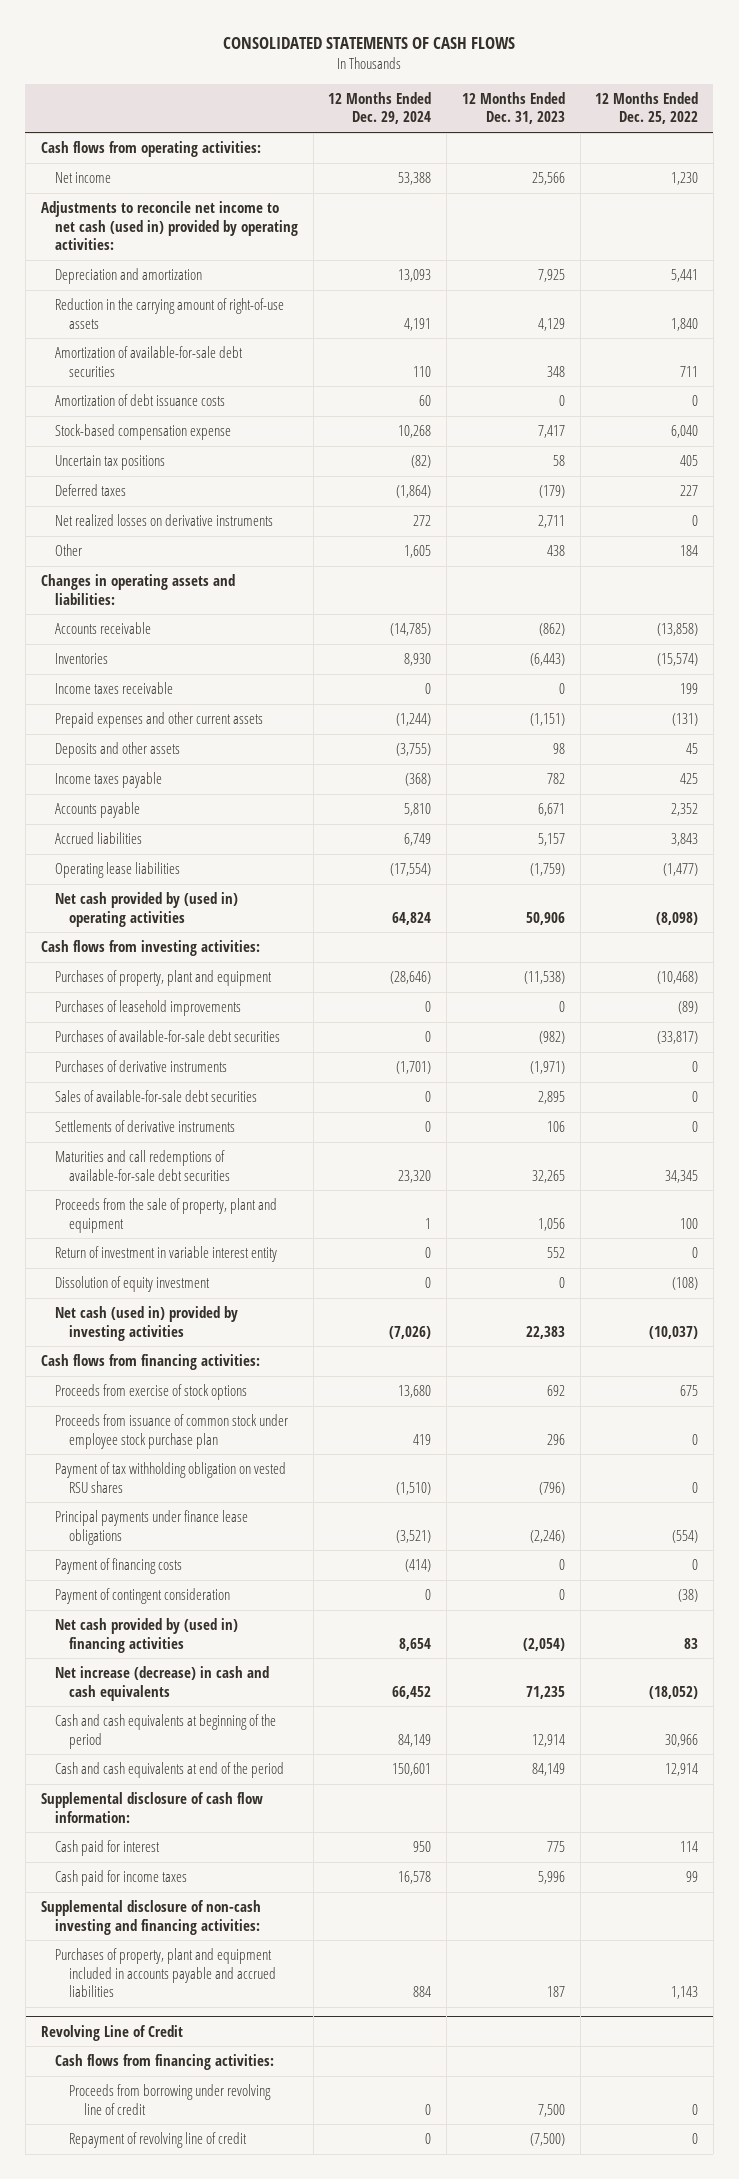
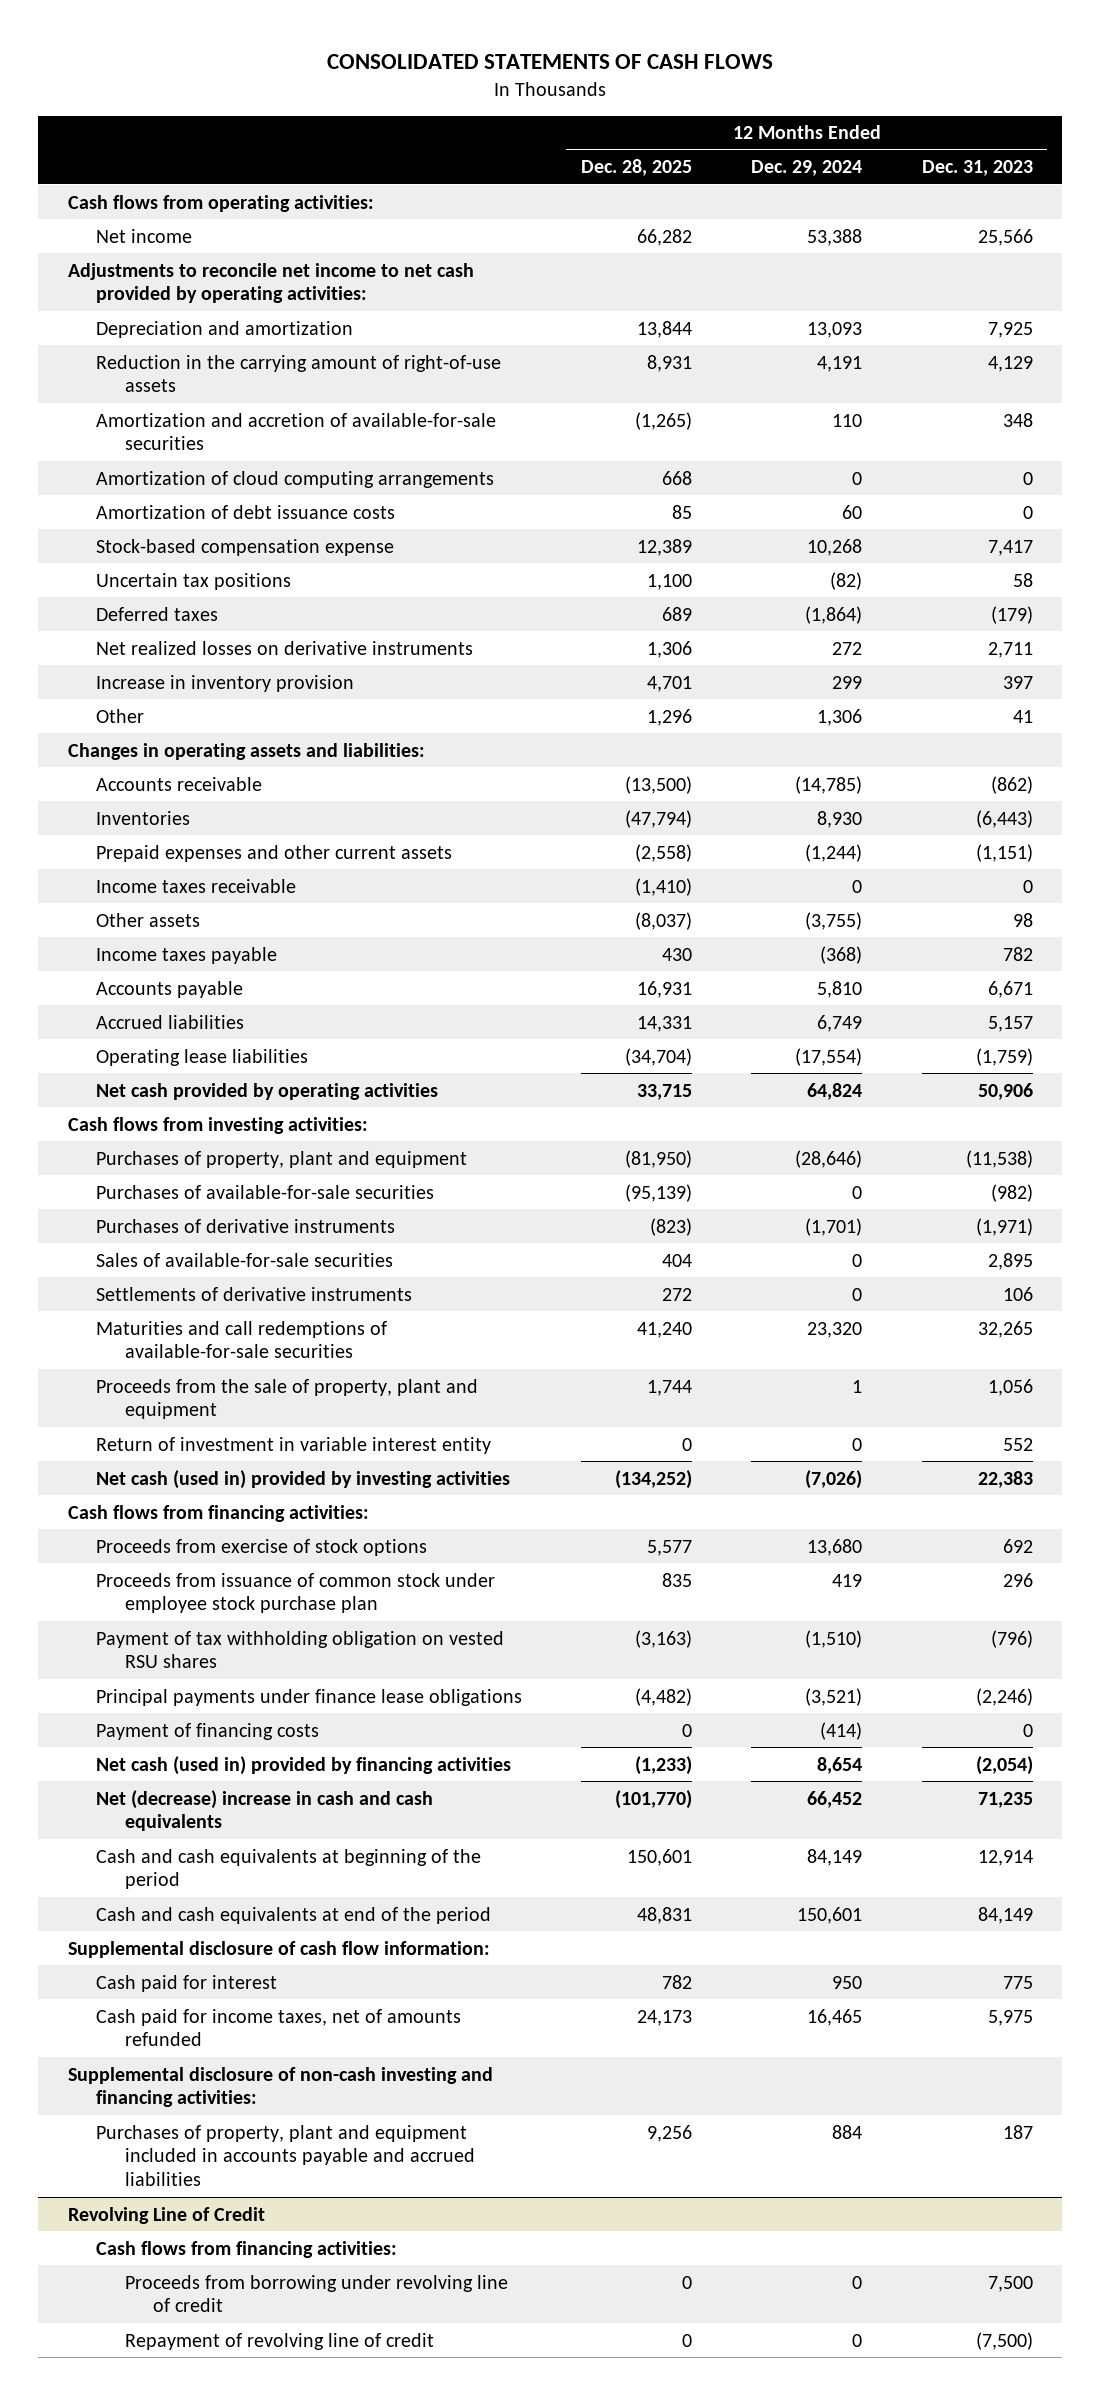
- | 12 Months Ended Dec. 29, 2024 | 12 Months Ended Dec. 31, 2023 | 12 Months Ended Dec. 25, 2022
+ | 12 Months Ended Dec. 28, 2025 | 12 Months Ended Dec. 29, 2024 | 12 Months Ended Dec. 31, 2023
- Adjustments to reconcile net income to net cash (used in) provided by operating activities:
+ Adjustments to reconcile net income to net cash provided by operating activities:
- Amortization of available-for-sale debt securities | 110 | 348 | 711
+ Amortization and accretion of available-for-sale securities | (1,265) | 110 | 348
+ Amortization of cloud computing arrangements | 668 | 0 | 0
- Other | 1,605 | 438 | 184
+ Increase in inventory provision | 4,701 | 299 | 397
+ Other | 1,296 | 1,306 | 41
- Deposits and other assets | (3,755) | 98 | 45
moved down: Income taxes receivable | (1,410) | 0 | 0
+ Other assets | (8,037) | (3,755) | 98
- Net cash provided by (used in) operating activities | 64,824 | 50,906 | (8,098)
+ Net cash provided by operating activities | 33,715 | 64,824 | 50,906
- Purchases of leasehold improvements | 0 | 0 | (89)
- Purchases of available-for-sale debt securities | 0 | (982) | (33,817)
+ Purchases of available-for-sale securities | (95,139) | 0 | (982)
- Sales of available-for-sale debt securities | 0 | 2,895 | 0
+ Sales of available-for-sale securities | 404 | 0 | 2,895
- Maturities and call redemptions of available-for-sale debt securities | 23,320 | 32,265 | 34,345
+ Maturities and call redemptions of available-for-sale securities | 41,240 | 23,320 | 32,265
- Dissolution of equity investment | 0 | 0 | (108)
- Payment of contingent consideration | 0 | 0 | (38)
- Net cash provided by (used in) financing activities | 8,654 | (2,054) | 83
- Net increase (decrease) in cash and cash equivalents | 66,452 | 71,235 | (18,052)
+ Net cash (used in) provided by financing activities | (1,233) | 8,654 | (2,054)
+ Net (decrease) increase in cash and cash equivalents | (101,770) | 66,452 | 71,235
- Cash paid for income taxes | 16,578 | 5,996 | 99
+ Cash paid for income taxes, net of amounts refunded | 24,173 | 16,465 | 5,975

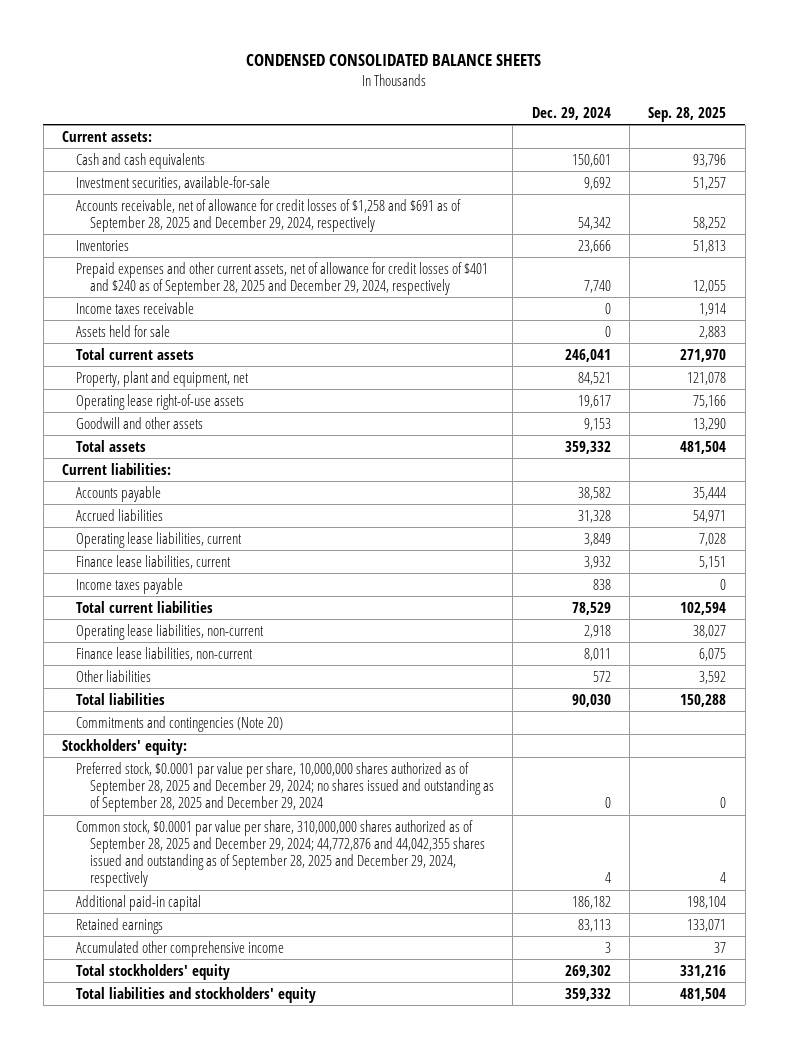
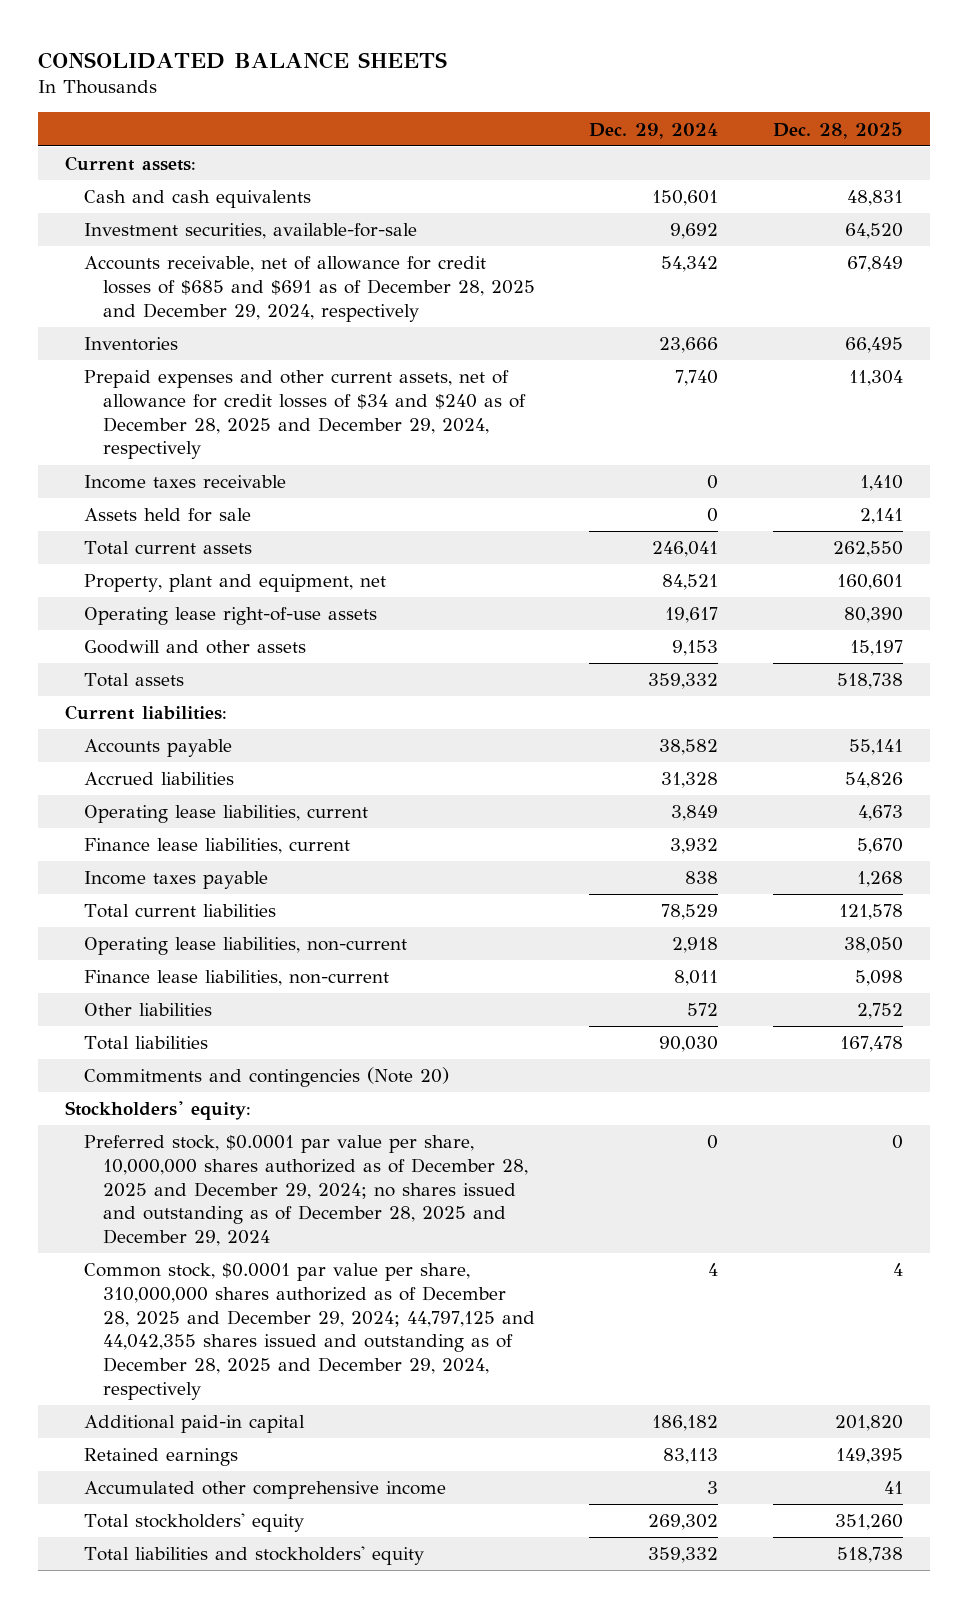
- CONDENSED CONSOLIDATED BALANCE SHEETS
+ CONSOLIDATED BALANCE SHEETS
- | Dec. 29, 2024 | Sep. 28, 2025
+ | Dec. 29, 2024 | Dec. 28, 2025
- Accounts receivable, net of allowance for credit losses of $1,258 and $691 as of September 28, 2025 and December 29, 2024, respectively | 54,342 | 58,252
+ Accounts receivable, net of allowance for credit losses of $685 and $691 as of December 28, 2025 and December 29, 2024, respectively | 54,342 | 67,849
- Prepaid expenses and other current assets, net of allowance for credit losses of $401 and $240 as of September 28, 2025 and December 29, 2024, respectively | 7,740 | 12,055
+ Prepaid expenses and other current assets, net of allowance for credit losses of $34 and $240 as of December 28, 2025 and December 29, 2024, respectively | 7,740 | 11,304
- Preferred stock, $0.0001 par value per share, 10,000,000 shares authorized as of September 28, 2025 and December 29, 2024; no shares issued and outstanding as of September 28, 2025 and December 29, 2024 | 0 | 0
- Common stock, $0.0001 par value per share, 310,000,000 shares authorized as of September 28, 2025 and December 29, 2024; 44,772,876 and 44,042,355 shares issued and outstanding as of September 28, 2025 and December 29, 2024, respectively | 4 | 4
+ Preferred stock, $0.0001 par value per share, 10,000,000 shares authorized as of December 28, 2025 and December 29, 2024; no shares issued and outstanding as of December 28, 2025 and December 29, 2024 | 0 | 0
+ Common stock, $0.0001 par value per share, 310,000,000 shares authorized as of December 28, 2025 and December 29, 2024; 44,797,125 and 44,042,355 shares issued and outstanding as of December 28, 2025 and December 29, 2024, respectively | 4 | 4

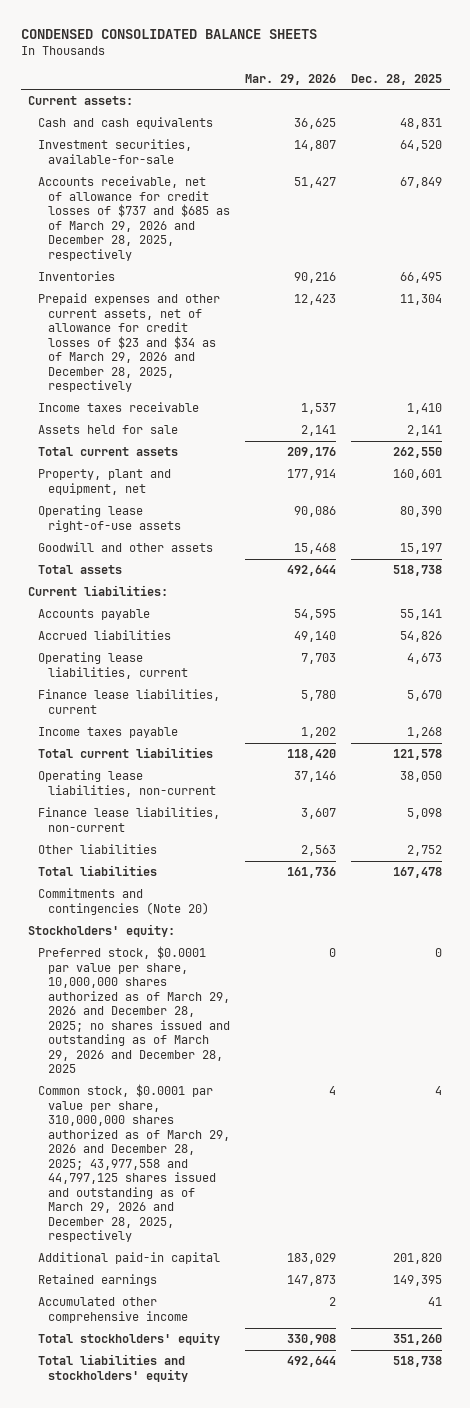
- CONSOLIDATED BALANCE SHEETS
+ CONDENSED CONSOLIDATED BALANCE SHEETS
- | Dec. 29, 2024 | Dec. 28, 2025
+ | Mar. 29, 2026 | Dec. 28, 2025
- Accounts receivable, net of allowance for credit losses of $685 and $691 as of December 28, 2025 and December 29, 2024, respectively | 54,342 | 67,849
+ Accounts receivable, net of allowance for credit losses of $737 and $685 as of March 29, 2026 and December 28, 2025, respectively | 51,427 | 67,849
- Prepaid expenses and other current assets, net of allowance for credit losses of $34 and $240 as of December 28, 2025 and December 29, 2024, respectively | 7,740 | 11,304
+ Prepaid expenses and other current assets, net of allowance for credit losses of $23 and $34 as of March 29, 2026 and December 28, 2025, respectively | 12,423 | 11,304
- Preferred stock, $0.0001 par value per share, 10,000,000 shares authorized as of December 28, 2025 and December 29, 2024; no shares issued and outstanding as of December 28, 2025 and December 29, 2024 | 0 | 0
- Common stock, $0.0001 par value per share, 310,000,000 shares authorized as of December 28, 2025 and December 29, 2024; 44,797,125 and 44,042,355 shares issued and outstanding as of December 28, 2025 and December 29, 2024, respectively | 4 | 4
+ Preferred stock, $0.0001 par value per share, 10,000,000 shares authorized as of March 29, 2026 and December 28, 2025; no shares issued and outstanding as of March 29, 2026 and December 28, 2025 | 0 | 0
+ Common stock, $0.0001 par value per share, 310,000,000 shares authorized as of March 29, 2026 and December 28, 2025; 43,977,558 and 44,797,125 shares issued and outstanding as of March 29, 2026 and December 28, 2025, respectively | 4 | 4

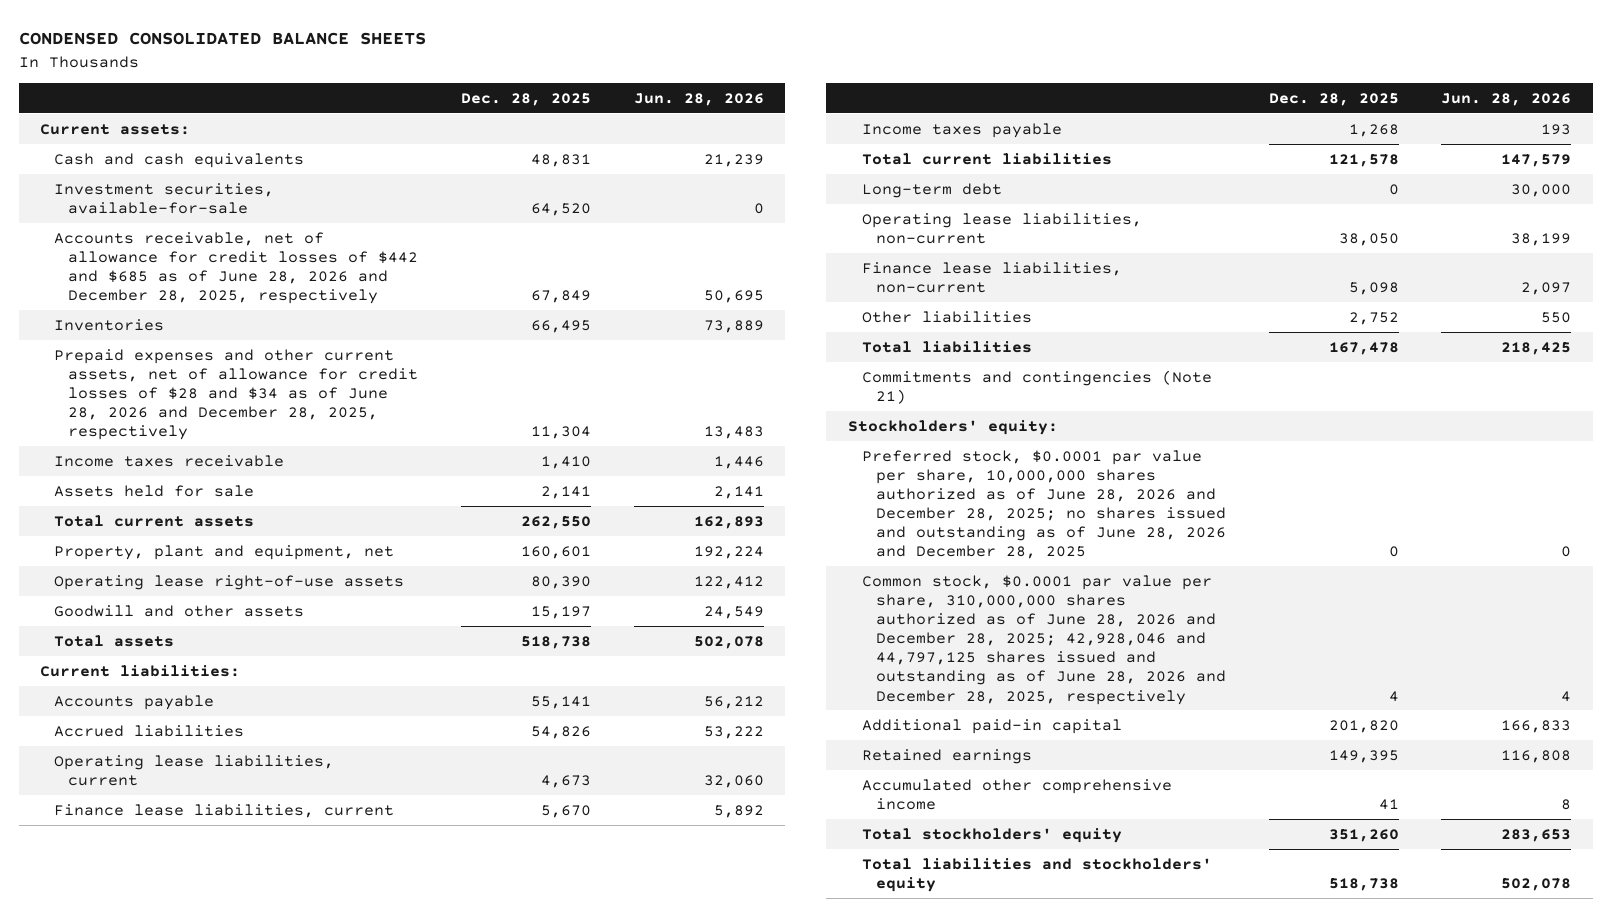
- | Mar. 29, 2026 | Dec. 28, 2025
+ | Dec. 28, 2025 | Jun. 28, 2026
- Accounts receivable, net of allowance for credit losses of $737 and $685 as of March 29, 2026 and December 28, 2025, respectively | 51,427 | 67,849
+ Accounts receivable, net of allowance for credit losses of $442 and $685 as of June 28, 2026 and December 28, 2025, respectively | 67,849 | 50,695
- Prepaid expenses and other current assets, net of allowance for credit losses of $23 and $34 as of March 29, 2026 and December 28, 2025, respectively | 12,423 | 11,304
+ Prepaid expenses and other current assets, net of allowance for credit losses of $28 and $34 as of June 28, 2026 and December 28, 2025, respectively | 11,304 | 13,483
+ Long-term debt | 0 | 30,000
- Commitments and contingencies (Note 20)
+ Commitments and contingencies (Note 21)
- Preferred stock, $0.0001 par value per share, 10,000,000 shares authorized as of March 29, 2026 and December 28, 2025; no shares issued and outstanding as of March 29, 2026 and December 28, 2025 | 0 | 0
- Common stock, $0.0001 par value per share, 310,000,000 shares authorized as of March 29, 2026 and December 28, 2025; 43,977,558 and 44,797,125 shares issued and outstanding as of March 29, 2026 and December 28, 2025, respectively | 4 | 4
+ Preferred stock, $0.0001 par value per share, 10,000,000 shares authorized as of June 28, 2026 and December 28, 2025; no shares issued and outstanding as of June 28, 2026 and December 28, 2025 | 0 | 0
+ Common stock, $0.0001 par value per share, 310,000,000 shares authorized as of June 28, 2026 and December 28, 2025; 42,928,046 and 44,797,125 shares issued and outstanding as of June 28, 2026 and December 28, 2025, respectively | 4 | 4

